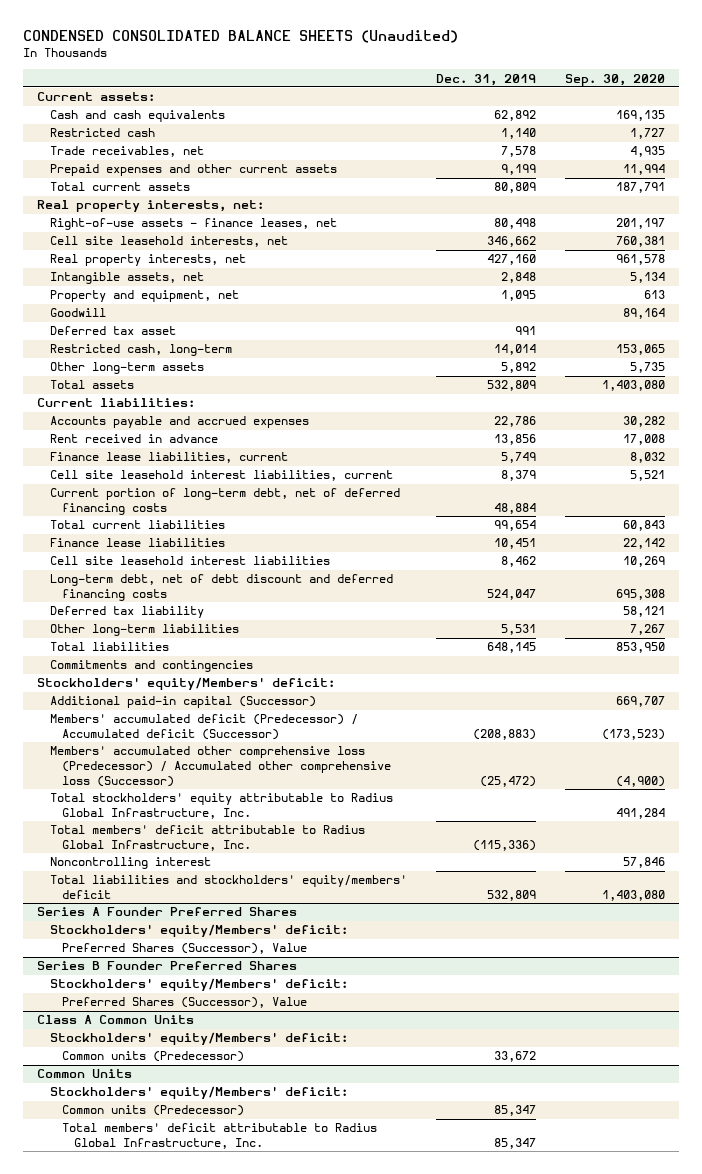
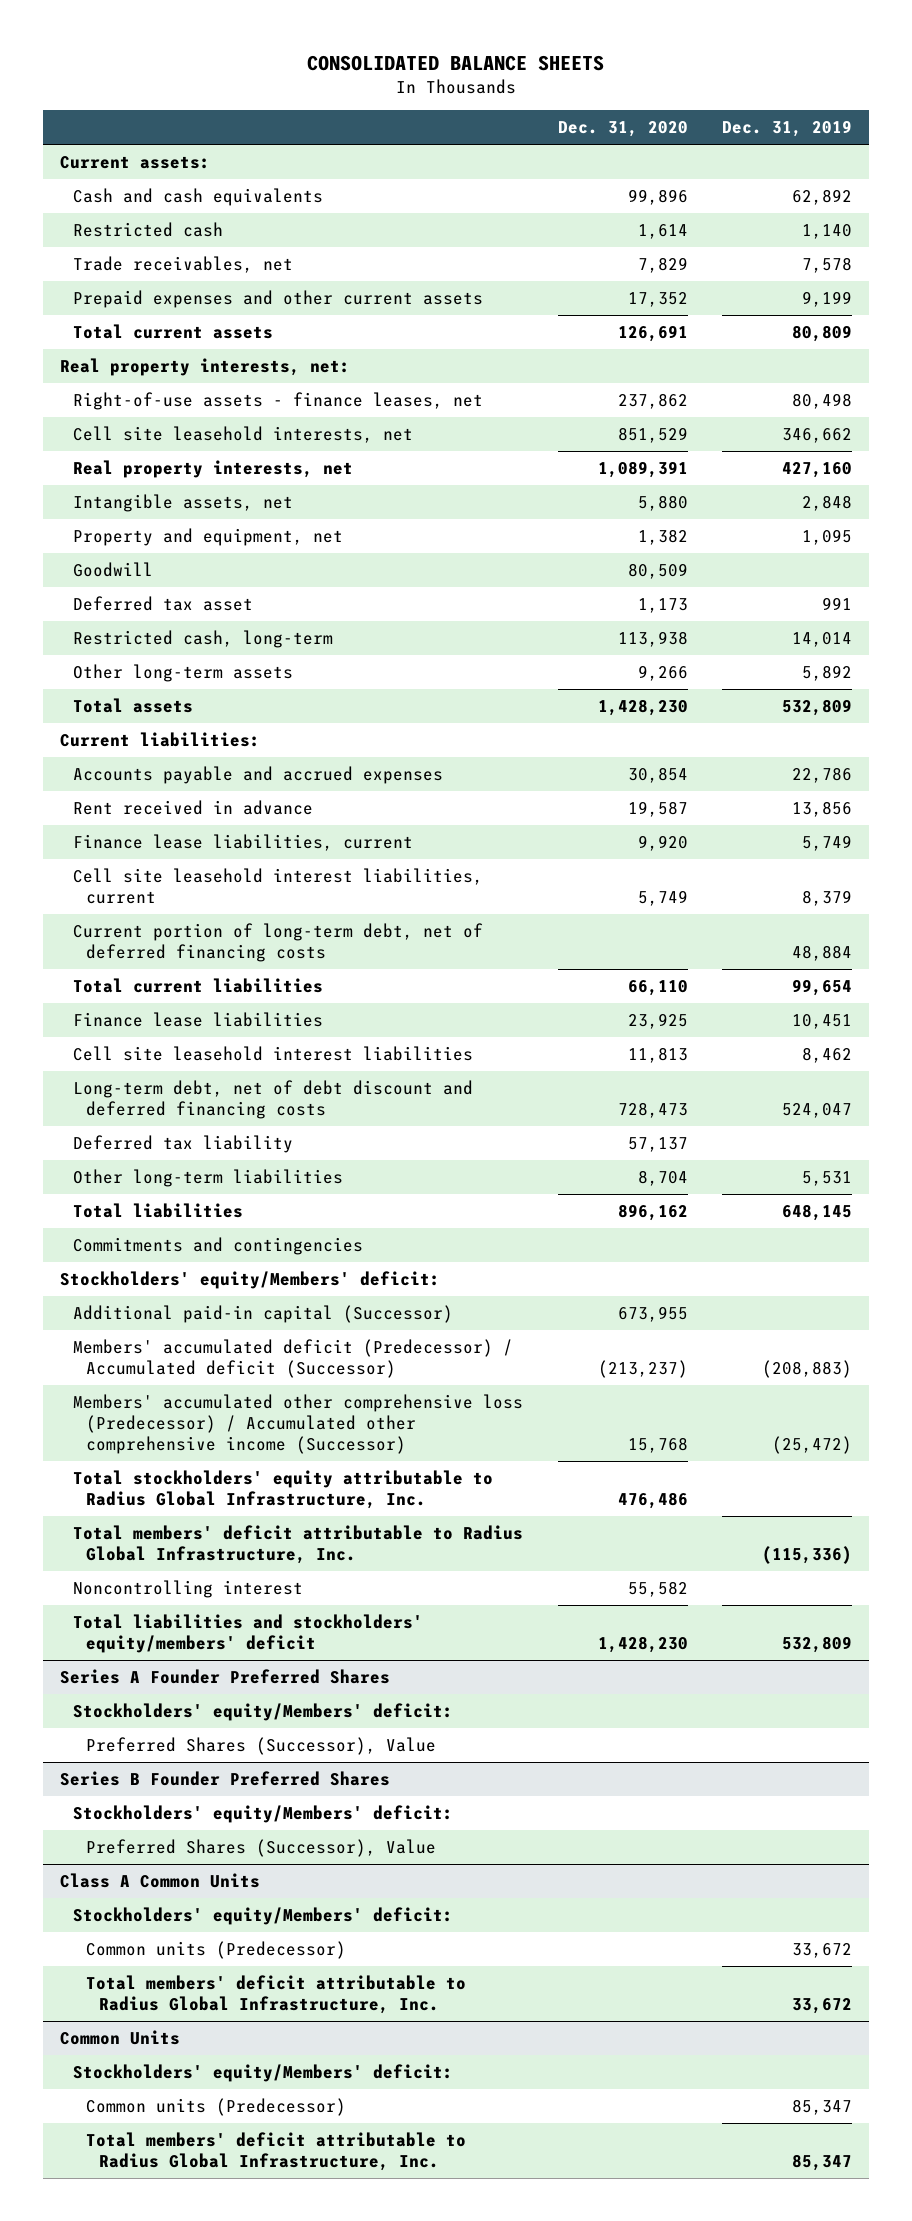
- CONDENSED CONSOLIDATED BALANCE SHEETS (Unaudited)
+ CONSOLIDATED BALANCE SHEETS
- | Dec. 31, 2019 | Sep. 30, 2020
+ | Dec. 31, 2020 | Dec. 31, 2019
- Members' accumulated other comprehensive loss (Predecessor) / Accumulated other comprehensive loss (Successor) | (25,472) | (4,900)
+ Members' accumulated other comprehensive loss (Predecessor) / Accumulated other comprehensive income (Successor) | 15,768 | (25,472)
@ Class A Common Units
+ Total members' deficit attributable to Radius Global Infrastructure, Inc. | | 33,672

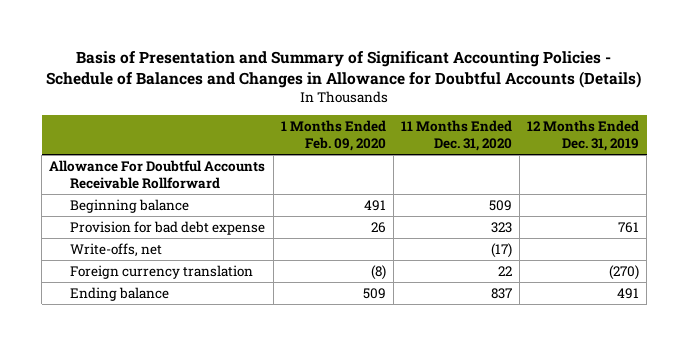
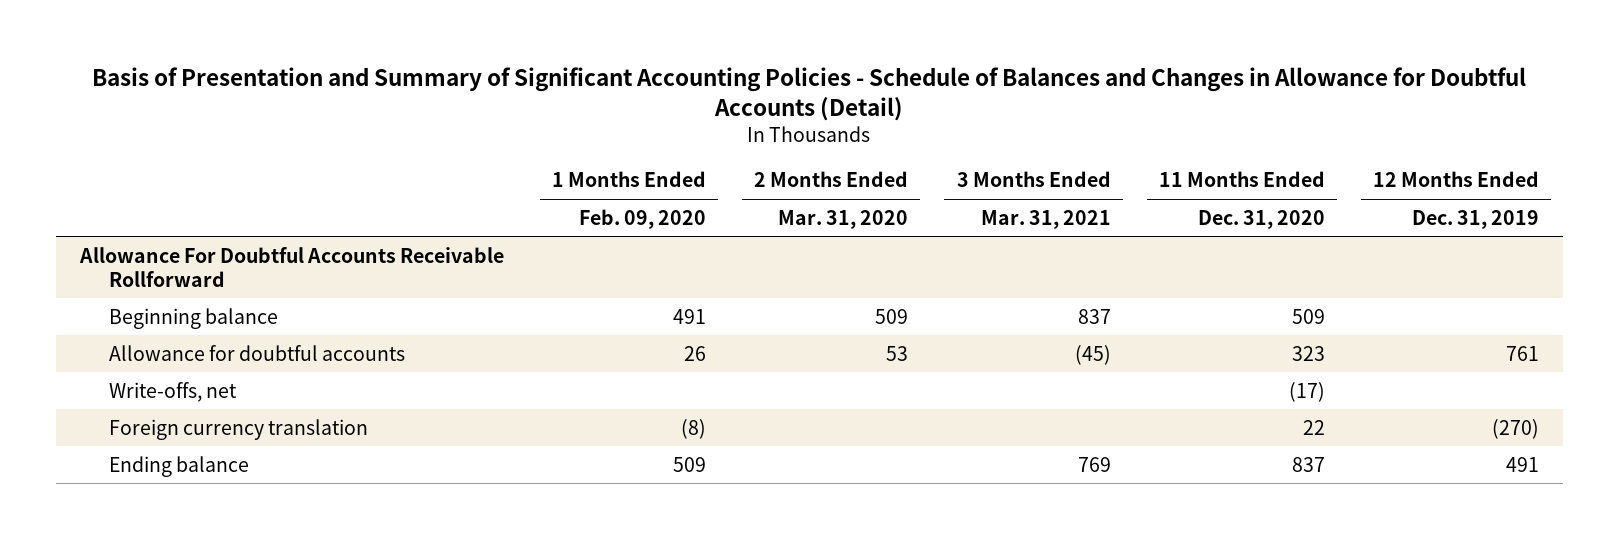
- Basis of Presentation and Summary of Significant Accounting Policies - Schedule of Balances and Changes in Allowance for Doubtful Accounts (Details)
+ Basis of Presentation and Summary of Significant Accounting Policies - Schedule of Balances and Changes in Allowance for Doubtful Accounts (Detail)
- | 1 Months Ended Feb. 09, 2020 | 11 Months Ended Dec. 31, 2020 | 12 Months Ended Dec. 31, 2019
+ | 1 Months Ended Feb. 09, 2020 | 2 Months Ended Mar. 31, 2020 | 3 Months Ended Mar. 31, 2021 | 11 Months Ended Dec. 31, 2020 | 12 Months Ended Dec. 31, 2019
- Provision for bad debt expense | 26 | 323 | 761
+ Allowance for doubtful accounts | 26 | 53 | (45) | 323 | 761

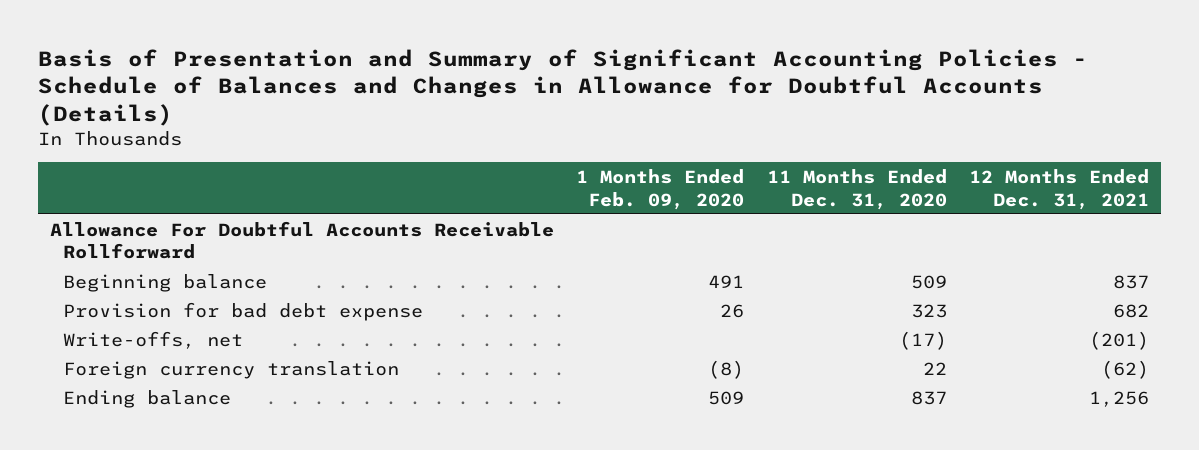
- Basis of Presentation and Summary of Significant Accounting Policies - Schedule of Balances and Changes in Allowance for Doubtful Accounts (Detail)
+ Basis of Presentation and Summary of Significant Accounting Policies - Schedule of Balances and Changes in Allowance for Doubtful Accounts (Details)
- | 1 Months Ended Feb. 09, 2020 | 2 Months Ended Mar. 31, 2020 | 3 Months Ended Mar. 31, 2021 | 11 Months Ended Dec. 31, 2020 | 12 Months Ended Dec. 31, 2019
+ | 1 Months Ended Feb. 09, 2020 | 11 Months Ended Dec. 31, 2020 | 12 Months Ended Dec. 31, 2021
- Allowance for doubtful accounts | 26 | 53 | (45) | 323 | 761
+ Provision for bad debt expense | 26 | 323 | 682

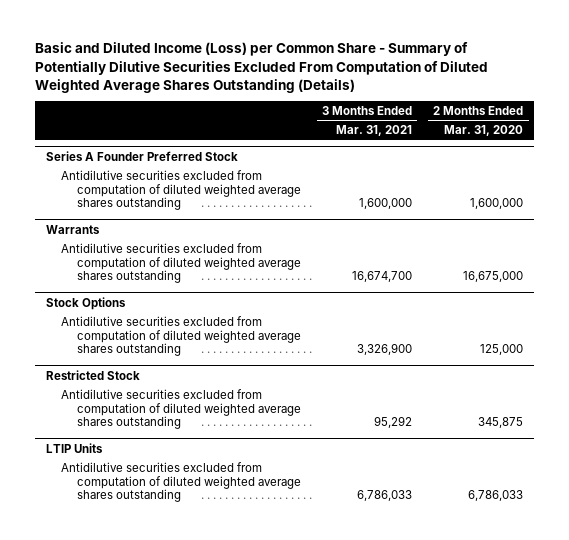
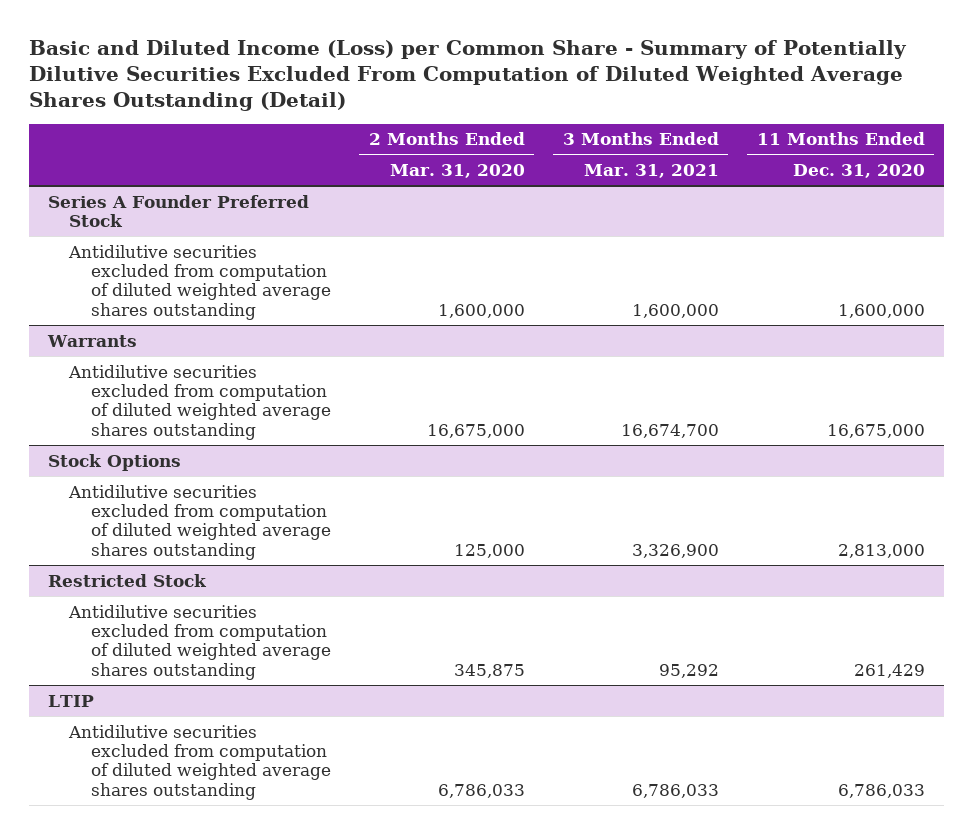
- Basic and Diluted Income (Loss) per Common Share - Summary of Potentially Dilutive Securities Excluded From Computation of Diluted Weighted Average Shares Outstanding (Details)
+ Basic and Diluted Income (Loss) per Common Share - Summary of Potentially Dilutive Securities Excluded From Computation of Diluted Weighted Average Shares Outstanding (Detail)
- | 3 Months Ended Mar. 31, 2021 | 2 Months Ended Mar. 31, 2020
+ | 2 Months Ended Mar. 31, 2020 | 3 Months Ended Mar. 31, 2021 | 11 Months Ended Dec. 31, 2020
- LTIP Units
+ LTIP

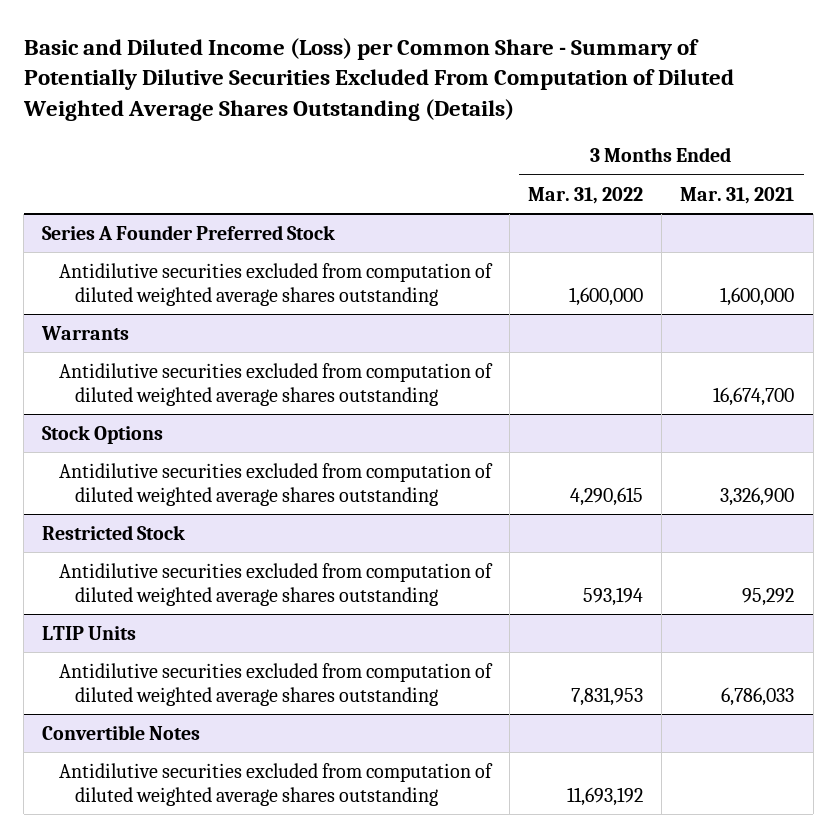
- Basic and Diluted Income (Loss) per Common Share - Summary of Potentially Dilutive Securities Excluded From Computation of Diluted Weighted Average Shares Outstanding (Detail)
+ Basic and Diluted Income (Loss) per Common Share - Summary of Potentially Dilutive Securities Excluded From Computation of Diluted Weighted Average Shares Outstanding (Details)
- | 2 Months Ended Mar. 31, 2020 | 3 Months Ended Mar. 31, 2021 | 11 Months Ended Dec. 31, 2020
+ | 3 Months Ended Mar. 31, 2022 | 3 Months Ended Mar. 31, 2021
- LTIP
+ LTIP Units
+ Convertible Notes
+ Antidilutive securities excluded from computation of diluted weighted average shares outstanding | 11,693,192 |

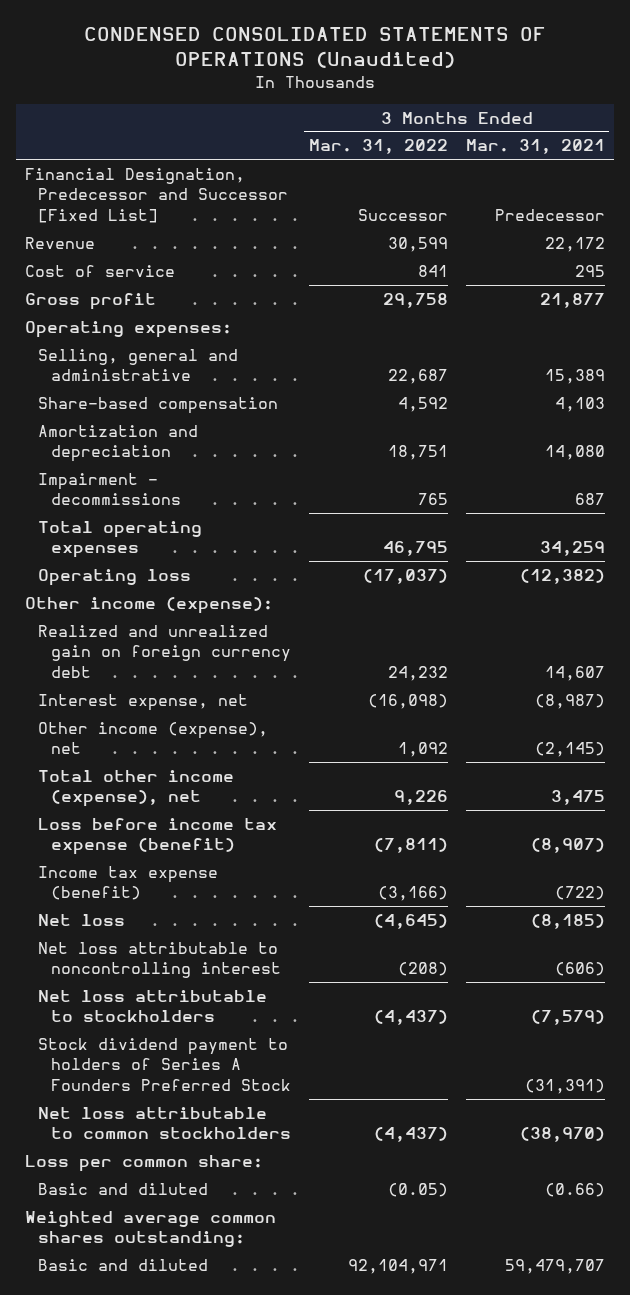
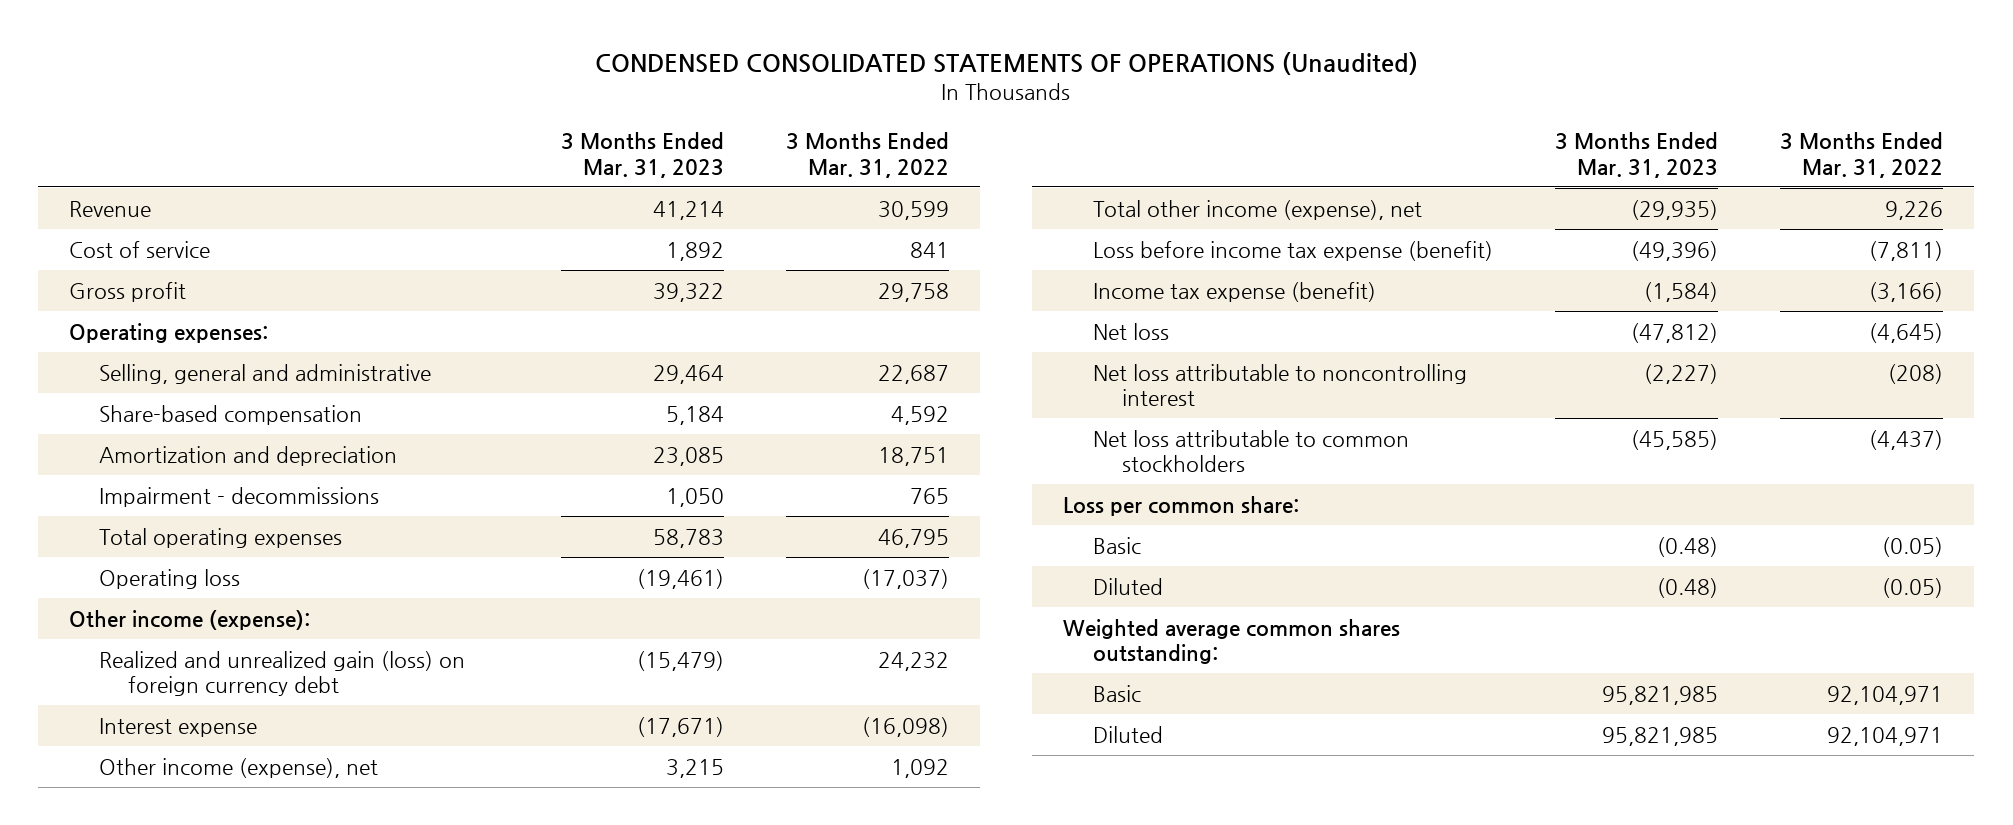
- | 3 Months Ended Mar. 31, 2022 | 3 Months Ended Mar. 31, 2021
+ | 3 Months Ended Mar. 31, 2023 | 3 Months Ended Mar. 31, 2022
- Financial Designation, Predecessor and Successor [Fixed List] | Successor | Predecessor
- Realized and unrealized gain on foreign currency debt | 24,232 | 14,607
- Interest expense, net | (16,098) | (8,987)
+ Realized and unrealized gain (loss) on foreign currency debt | (15,479) | 24,232
+ Interest expense | (17,671) | (16,098)
- Net loss attributable to stockholders | (4,437) | (7,579)
- Stock dividend payment to holders of Series A Founders Preferred Stock | | (31,391)
- Basic and diluted | (0.05) | (0.66)
+ Basic | (0.48) | (0.05)
+ Diluted | (0.48) | (0.05)
- Basic and diluted | 92,104,971 | 59,479,707
+ Basic | 95,821,985 | 92,104,971
+ Diluted | 95,821,985 | 92,104,971

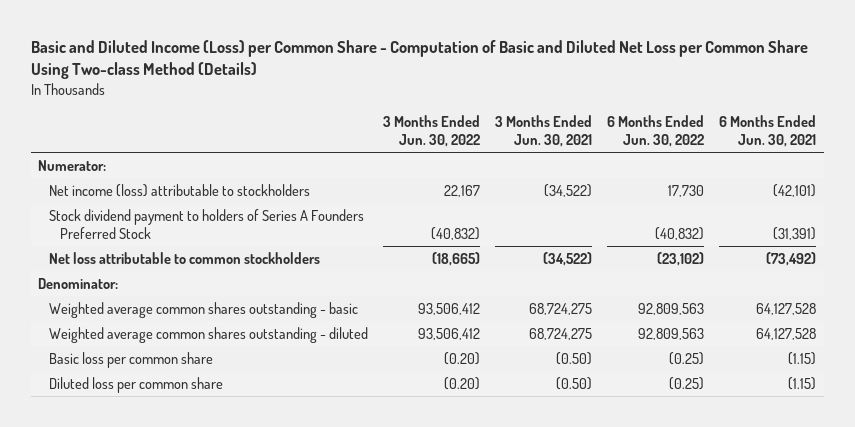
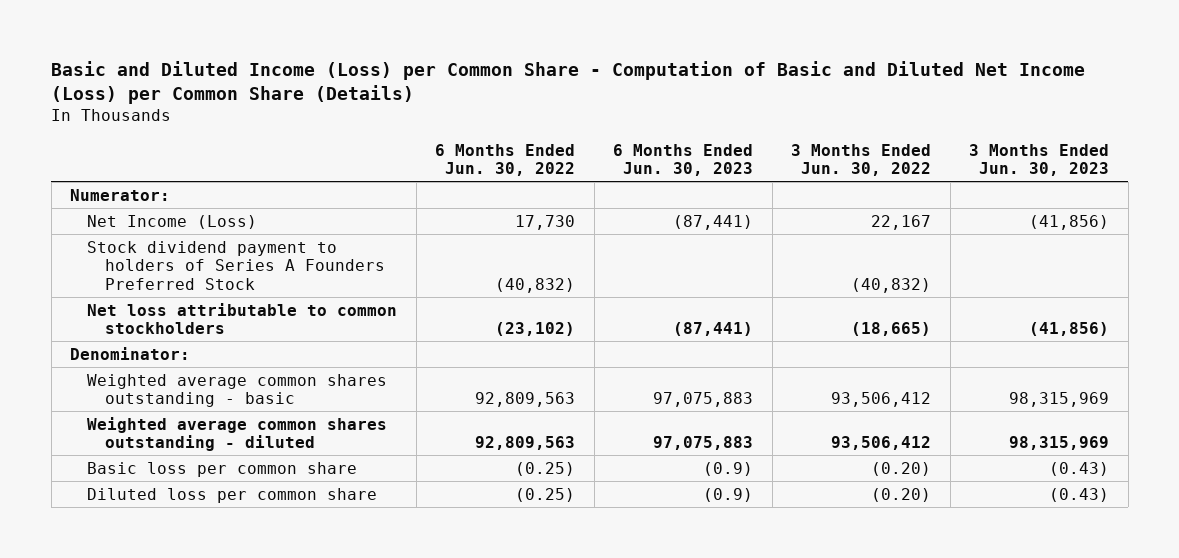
- Basic and Diluted Income (Loss) per Common Share - Computation of Basic and Diluted Net Loss per Common Share Using Two-class Method (Details)
+ Basic and Diluted Income (Loss) per Common Share - Computation of Basic and Diluted Net Income (Loss) per Common Share (Details)
- | 3 Months Ended Jun. 30, 2022 | 3 Months Ended Jun. 30, 2021 | 6 Months Ended Jun. 30, 2022 | 6 Months Ended Jun. 30, 2021
+ | 6 Months Ended Jun. 30, 2022 | 6 Months Ended Jun. 30, 2023 | 3 Months Ended Jun. 30, 2022 | 3 Months Ended Jun. 30, 2023
- Net income (loss) attributable to stockholders | 22,167 | (34,522) | 17,730 | (42,101)
+ Net Income (Loss) | 17,730 | (87,441) | 22,167 | (41,856)

